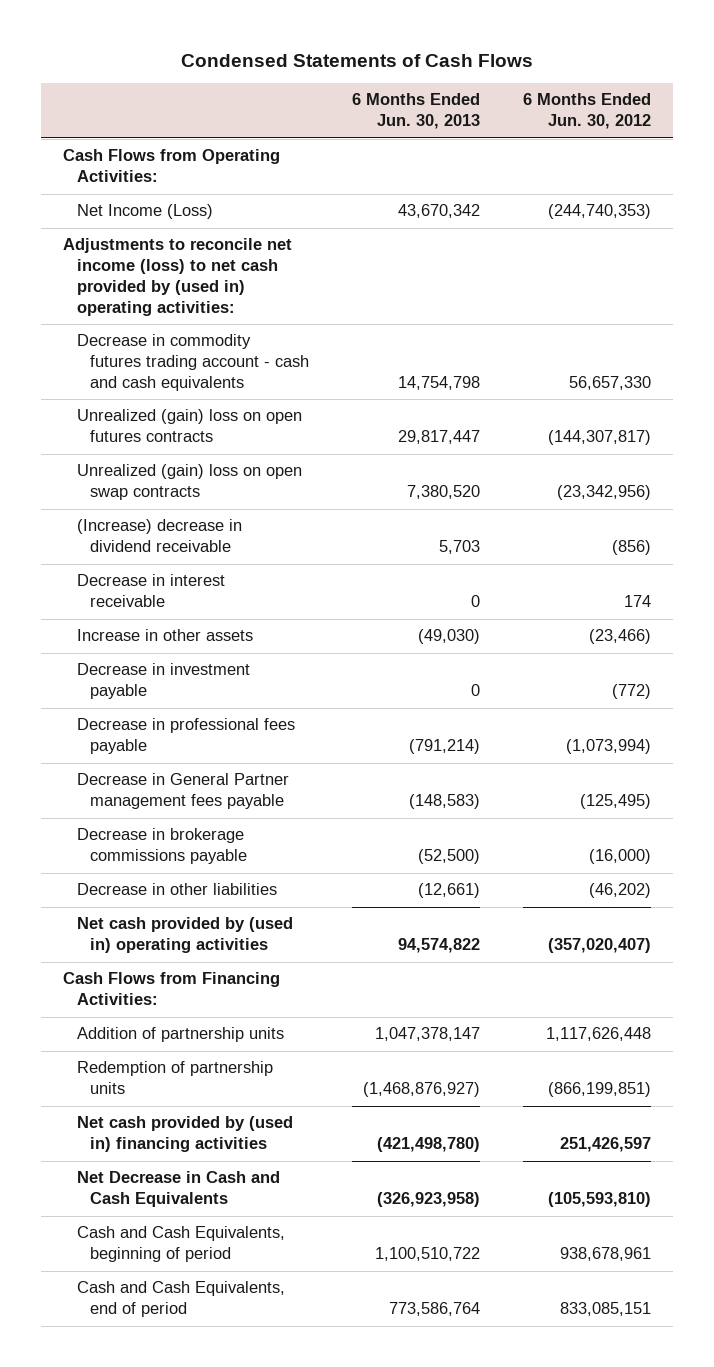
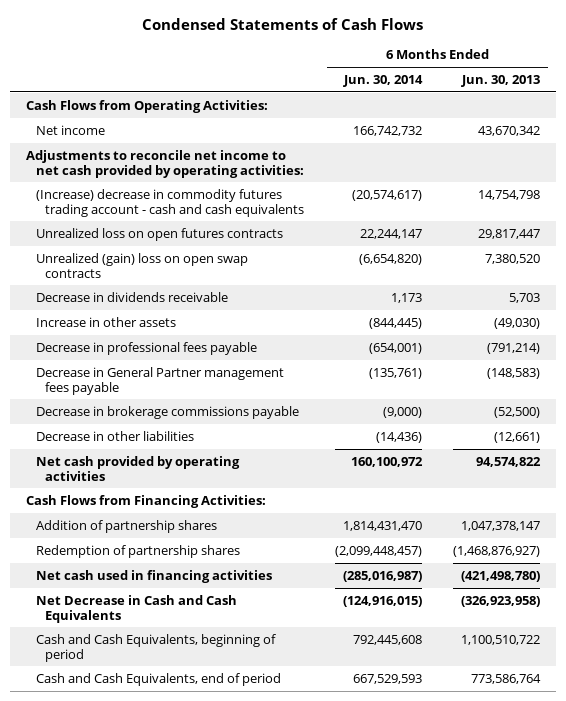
- | 6 Months Ended Jun. 30, 2013 | 6 Months Ended Jun. 30, 2012
+ | 6 Months Ended Jun. 30, 2014 | 6 Months Ended Jun. 30, 2013
- Net Income (Loss) | 43,670,342 | (244,740,353)
- Adjustments to reconcile net income (loss) to net cash provided by (used in) operating activities:
- Decrease in commodity futures trading account - cash and cash equivalents | 14,754,798 | 56,657,330
- Unrealized (gain) loss on open futures contracts | 29,817,447 | (144,307,817)
+ Net income | 166,742,732 | 43,670,342
+ Adjustments to reconcile net income to net cash provided by operating activities:
+ (Increase) decrease in commodity futures trading account - cash and cash equivalents | (20,574,617) | 14,754,798
+ Unrealized loss on open futures contracts | 22,244,147 | 29,817,447
- (Increase) decrease in dividend receivable | 5,703 | (856)
- Decrease in interest receivable | 0 | 174
+ Decrease in dividends receivable | 1,173 | 5,703
- Decrease in investment payable | 0 | (772)
- Net cash provided by (used in) operating activities | 94,574,822 | (357,020,407)
+ Net cash provided by operating activities | 160,100,972 | 94,574,822
- Addition of partnership units | 1,047,378,147 | 1,117,626,448
- Redemption of partnership units | (1,468,876,927) | (866,199,851)
- Net cash provided by (used in) financing activities | (421,498,780) | 251,426,597
+ Addition of partnership shares | 1,814,431,470 | 1,047,378,147
+ Redemption of partnership shares | (2,099,448,457) | (1,468,876,927)
+ Net cash used in financing activities | (285,016,987) | (421,498,780)

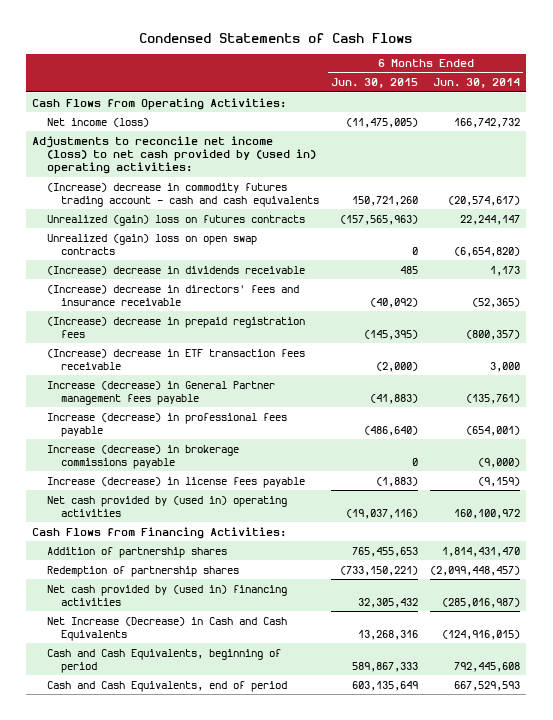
- | 6 Months Ended Jun. 30, 2014 | 6 Months Ended Jun. 30, 2013
+ | 6 Months Ended Jun. 30, 2015 | 6 Months Ended Jun. 30, 2014
- Net income | 166,742,732 | 43,670,342
- Adjustments to reconcile net income to net cash provided by operating activities:
+ Net income (loss) | (11,475,005) | 166,742,732
+ Adjustments to reconcile net income (loss) to net cash provided by (used in) operating activities:
- Unrealized loss on open futures contracts | 22,244,147 | 29,817,447
+ Unrealized (gain) loss on futures contracts | (157,565,963) | 22,244,147
- Decrease in dividends receivable | 1,173 | 5,703
- Increase in other assets | (844,445) | (49,030)
- Decrease in professional fees payable | (654,001) | (791,214)
- Decrease in General Partner management fees payable | (135,761) | (148,583)
- Decrease in brokerage commissions payable | (9,000) | (52,500)
- Decrease in other liabilities | (14,436) | (12,661)
- Net cash provided by operating activities | 160,100,972 | 94,574,822
+ (Increase) decrease in dividends receivable | 485 | 1,173
+ (Increase) decrease in directors' fees and insurance receivable | (40,092) | (52,365)
+ (Increase) decrease in prepaid registration fees | (145,395) | (800,357)
+ (Increase) decrease in ETF transaction fees receivable | (2,000) | 3,000
+ Increase (decrease) in General Partner management fees payable | (41,883) | (135,761)
+ Increase (decrease) in professional fees payable | (486,640) | (654,001)
+ Increase (decrease) in brokerage commissions payable | 0 | (9,000)
+ Increase (decrease) in license fees payable | (1,883) | (9,159)
+ Net cash provided by (used in) operating activities | (19,037,116) | 160,100,972
- Net cash used in financing activities | (285,016,987) | (421,498,780)
- Net Decrease in Cash and Cash Equivalents | (124,916,015) | (326,923,958)
+ Net cash provided by (used in) financing activities | 32,305,432 | (285,016,987)
+ Net Increase (Decrease) in Cash and Cash Equivalents | 13,268,316 | (124,916,015)

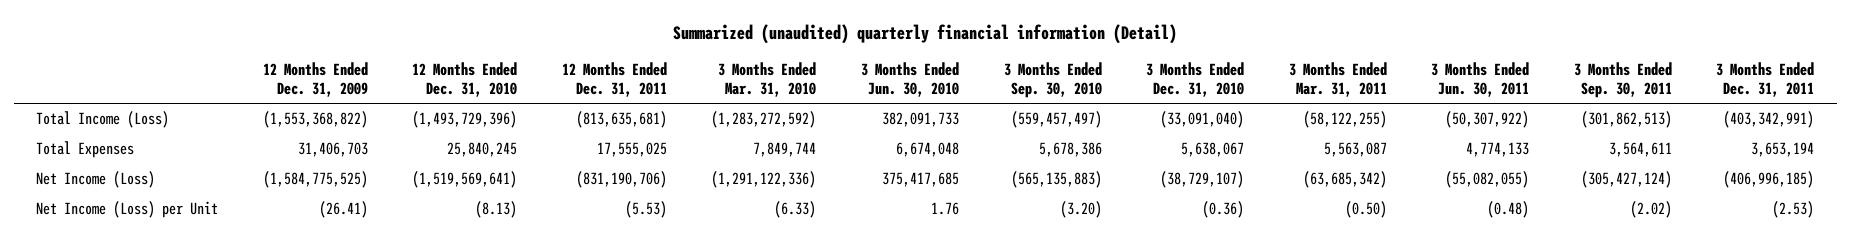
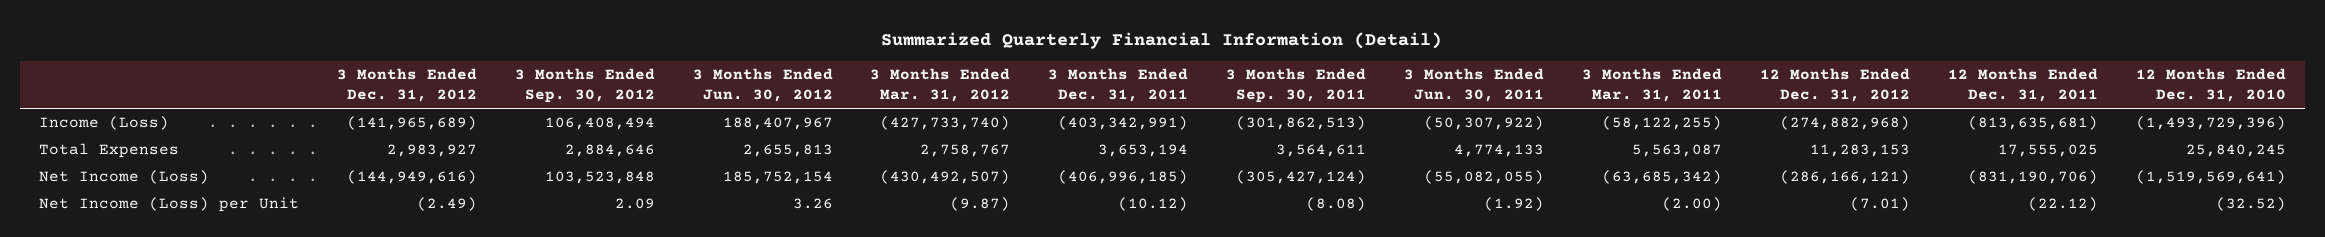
- Summarized (unaudited) quarterly financial information (Detail)
+ Summarized Quarterly Financial Information (Detail)
- | 12 Months Ended Dec. 31, 2009 | 12 Months Ended Dec. 31, 2010 | 12 Months Ended Dec. 31, 2011 | 3 Months Ended Mar. 31, 2010 | 3 Months Ended Jun. 30, 2010 | 3 Months Ended Sep. 30, 2010 | 3 Months Ended Dec. 31, 2010 | 3 Months Ended Mar. 31, 2011 | 3 Months Ended Jun. 30, 2011 | 3 Months Ended Sep. 30, 2011 | 3 Months Ended Dec. 31, 2011
+ | 3 Months Ended Dec. 31, 2012 | 3 Months Ended Sep. 30, 2012 | 3 Months Ended Jun. 30, 2012 | 3 Months Ended Mar. 31, 2012 | 3 Months Ended Dec. 31, 2011 | 3 Months Ended Sep. 30, 2011 | 3 Months Ended Jun. 30, 2011 | 3 Months Ended Mar. 31, 2011 | 12 Months Ended Dec. 31, 2012 | 12 Months Ended Dec. 31, 2011 | 12 Months Ended Dec. 31, 2010
- Total Income (Loss) | (1,553,368,822) | (1,493,729,396) | (813,635,681) | (1,283,272,592) | 382,091,733 | (559,457,497) | (33,091,040) | (58,122,255) | (50,307,922) | (301,862,513) | (403,342,991)
+ Income (Loss) | (141,965,689) | 106,408,494 | 188,407,967 | (427,733,740) | (403,342,991) | (301,862,513) | (50,307,922) | (58,122,255) | (274,882,968) | (813,635,681) | (1,493,729,396)
- Net Income (Loss) per Unit | (26.41) | (8.13) | (5.53) | (6.33) | 1.76 | (3.20) | (0.36) | (0.50) | (0.48) | (2.02) | (2.53)
+ Net Income (Loss) per Unit | (2.49) | 2.09 | 3.26 | (9.87) | (10.12) | (8.08) | (1.92) | (2.00) | (7.01) | (22.12) | (32.52)

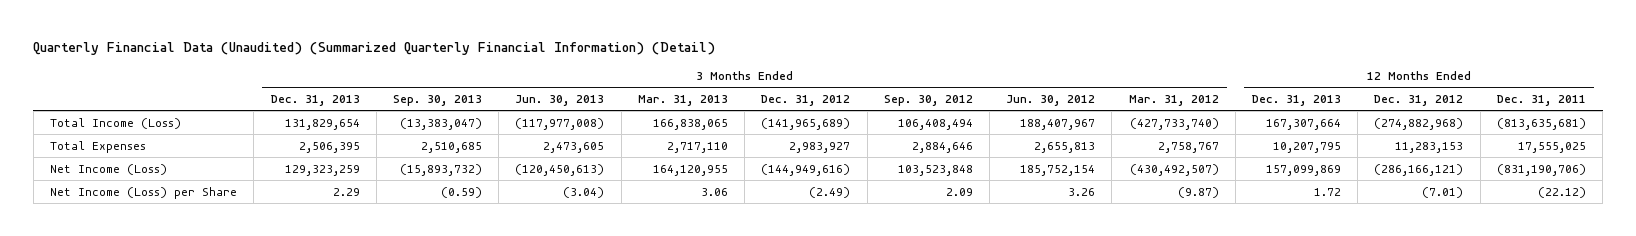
- Summarized Quarterly Financial Information (Detail)
+ Quarterly Financial Data (Unaudited) (Summarized Quarterly Financial Information) (Detail)
- | 3 Months Ended Dec. 31, 2012 | 3 Months Ended Sep. 30, 2012 | 3 Months Ended Jun. 30, 2012 | 3 Months Ended Mar. 31, 2012 | 3 Months Ended Dec. 31, 2011 | 3 Months Ended Sep. 30, 2011 | 3 Months Ended Jun. 30, 2011 | 3 Months Ended Mar. 31, 2011 | 12 Months Ended Dec. 31, 2012 | 12 Months Ended Dec. 31, 2011 | 12 Months Ended Dec. 31, 2010
+ | 3 Months Ended Dec. 31, 2013 | 3 Months Ended Sep. 30, 2013 | 3 Months Ended Jun. 30, 2013 | 3 Months Ended Mar. 31, 2013 | 3 Months Ended Dec. 31, 2012 | 3 Months Ended Sep. 30, 2012 | 3 Months Ended Jun. 30, 2012 | 3 Months Ended Mar. 31, 2012 | 12 Months Ended Dec. 31, 2013 | 12 Months Ended Dec. 31, 2012 | 12 Months Ended Dec. 31, 2011
- Income (Loss) | (141,965,689) | 106,408,494 | 188,407,967 | (427,733,740) | (403,342,991) | (301,862,513) | (50,307,922) | (58,122,255) | (274,882,968) | (813,635,681) | (1,493,729,396)
+ Total Income (Loss) | 131,829,654 | (13,383,047) | (117,977,008) | 166,838,065 | (141,965,689) | 106,408,494 | 188,407,967 | (427,733,740) | 167,307,664 | (274,882,968) | (813,635,681)
- Net Income (Loss) per Unit | (2.49) | 2.09 | 3.26 | (9.87) | (10.12) | (8.08) | (1.92) | (2.00) | (7.01) | (22.12) | (32.52)
+ Net Income (Loss) per Share | 2.29 | (0.59) | (3.04) | 3.06 | (2.49) | 2.09 | 3.26 | (9.87) | 1.72 | (7.01) | (22.12)

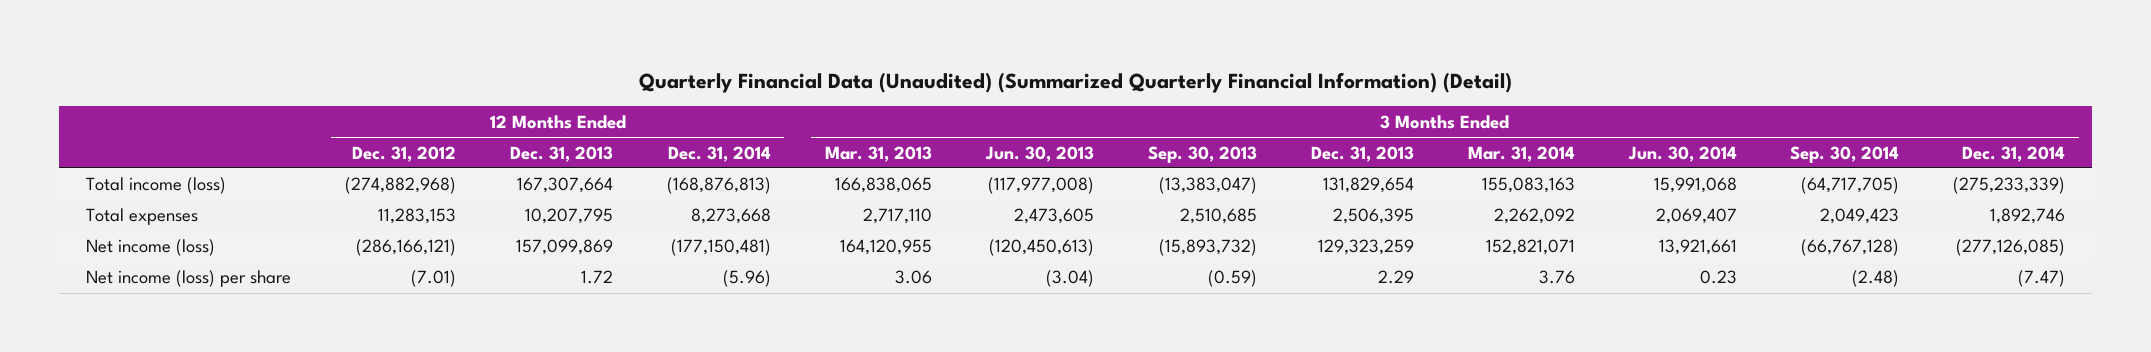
- | 3 Months Ended Dec. 31, 2013 | 3 Months Ended Sep. 30, 2013 | 3 Months Ended Jun. 30, 2013 | 3 Months Ended Mar. 31, 2013 | 3 Months Ended Dec. 31, 2012 | 3 Months Ended Sep. 30, 2012 | 3 Months Ended Jun. 30, 2012 | 3 Months Ended Mar. 31, 2012 | 12 Months Ended Dec. 31, 2013 | 12 Months Ended Dec. 31, 2012 | 12 Months Ended Dec. 31, 2011
+ | 12 Months Ended Dec. 31, 2012 | 12 Months Ended Dec. 31, 2013 | 12 Months Ended Dec. 31, 2014 | 3 Months Ended Mar. 31, 2013 | 3 Months Ended Jun. 30, 2013 | 3 Months Ended Sep. 30, 2013 | 3 Months Ended Dec. 31, 2013 | 3 Months Ended Mar. 31, 2014 | 3 Months Ended Jun. 30, 2014 | 3 Months Ended Sep. 30, 2014 | 3 Months Ended Dec. 31, 2014
- Total Income (Loss) | 131,829,654 | (13,383,047) | (117,977,008) | 166,838,065 | (141,965,689) | 106,408,494 | 188,407,967 | (427,733,740) | 167,307,664 | (274,882,968) | (813,635,681)
- Total Expenses | 2,506,395 | 2,510,685 | 2,473,605 | 2,717,110 | 2,983,927 | 2,884,646 | 2,655,813 | 2,758,767 | 10,207,795 | 11,283,153 | 17,555,025
- Net Income (Loss) | 129,323,259 | (15,893,732) | (120,450,613) | 164,120,955 | (144,949,616) | 103,523,848 | 185,752,154 | (430,492,507) | 157,099,869 | (286,166,121) | (831,190,706)
- Net Income (Loss) per Share | 2.29 | (0.59) | (3.04) | 3.06 | (2.49) | 2.09 | 3.26 | (9.87) | 1.72 | (7.01) | (22.12)
+ Total income (loss) | (274,882,968) | 167,307,664 | (168,876,813) | 166,838,065 | (117,977,008) | (13,383,047) | 131,829,654 | 155,083,163 | 15,991,068 | (64,717,705) | (275,233,339)
+ Total expenses | 11,283,153 | 10,207,795 | 8,273,668 | 2,717,110 | 2,473,605 | 2,510,685 | 2,506,395 | 2,262,092 | 2,069,407 | 2,049,423 | 1,892,746
+ Net income (loss) | (286,166,121) | 157,099,869 | (177,150,481) | 164,120,955 | (120,450,613) | (15,893,732) | 129,323,259 | 152,821,071 | 13,921,661 | (66,767,128) | (277,126,085)
+ Net income (loss) per share | (7.01) | 1.72 | (5.96) | 3.06 | (3.04) | (0.59) | 2.29 | 3.76 | 0.23 | (2.48) | (7.47)

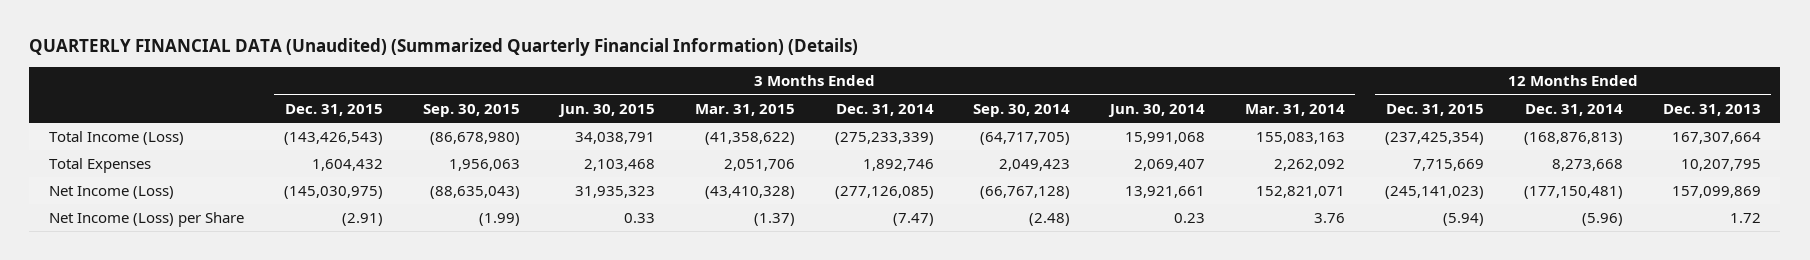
- Quarterly Financial Data (Unaudited) (Summarized Quarterly Financial Information) (Detail)
+ QUARTERLY FINANCIAL DATA (Unaudited) (Summarized Quarterly Financial Information) (Details)
- | 12 Months Ended Dec. 31, 2012 | 12 Months Ended Dec. 31, 2013 | 12 Months Ended Dec. 31, 2014 | 3 Months Ended Mar. 31, 2013 | 3 Months Ended Jun. 30, 2013 | 3 Months Ended Sep. 30, 2013 | 3 Months Ended Dec. 31, 2013 | 3 Months Ended Mar. 31, 2014 | 3 Months Ended Jun. 30, 2014 | 3 Months Ended Sep. 30, 2014 | 3 Months Ended Dec. 31, 2014
+ | 3 Months Ended Dec. 31, 2015 | 3 Months Ended Sep. 30, 2015 | 3 Months Ended Jun. 30, 2015 | 3 Months Ended Mar. 31, 2015 | 3 Months Ended Dec. 31, 2014 | 3 Months Ended Sep. 30, 2014 | 3 Months Ended Jun. 30, 2014 | 3 Months Ended Mar. 31, 2014 | 12 Months Ended Dec. 31, 2015 | 12 Months Ended Dec. 31, 2014 | 12 Months Ended Dec. 31, 2013
- Total income (loss) | (274,882,968) | 167,307,664 | (168,876,813) | 166,838,065 | (117,977,008) | (13,383,047) | 131,829,654 | 155,083,163 | 15,991,068 | (64,717,705) | (275,233,339)
- Total expenses | 11,283,153 | 10,207,795 | 8,273,668 | 2,717,110 | 2,473,605 | 2,510,685 | 2,506,395 | 2,262,092 | 2,069,407 | 2,049,423 | 1,892,746
- Net income (loss) | (286,166,121) | 157,099,869 | (177,150,481) | 164,120,955 | (120,450,613) | (15,893,732) | 129,323,259 | 152,821,071 | 13,921,661 | (66,767,128) | (277,126,085)
- Net income (loss) per share | (7.01) | 1.72 | (5.96) | 3.06 | (3.04) | (0.59) | 2.29 | 3.76 | 0.23 | (2.48) | (7.47)
+ Total Income (Loss) | (143,426,543) | (86,678,980) | 34,038,791 | (41,358,622) | (275,233,339) | (64,717,705) | 15,991,068 | 155,083,163 | (237,425,354) | (168,876,813) | 167,307,664
+ Total Expenses | 1,604,432 | 1,956,063 | 2,103,468 | 2,051,706 | 1,892,746 | 2,049,423 | 2,069,407 | 2,262,092 | 7,715,669 | 8,273,668 | 10,207,795
+ Net Income (Loss) | (145,030,975) | (88,635,043) | 31,935,323 | (43,410,328) | (277,126,085) | (66,767,128) | 13,921,661 | 152,821,071 | (245,141,023) | (177,150,481) | 157,099,869
+ Net Income (Loss) per Share | (2.91) | (1.99) | 0.33 | (1.37) | (7.47) | (2.48) | 0.23 | 3.76 | (5.94) | (5.96) | 1.72

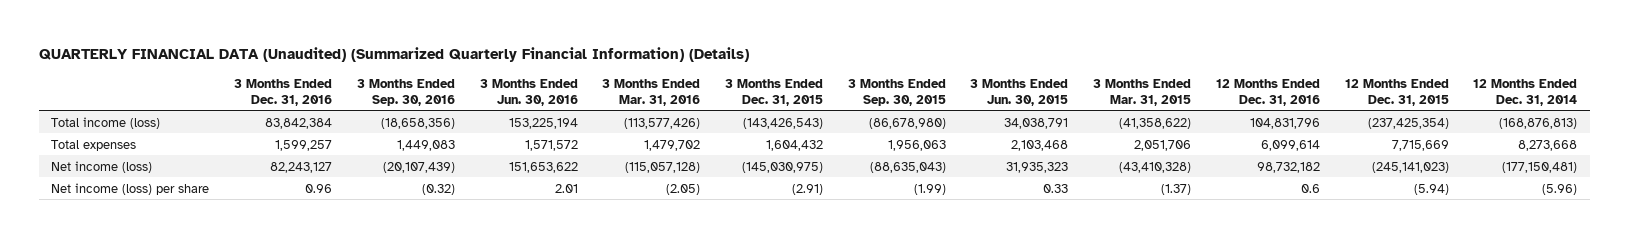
- | 3 Months Ended Dec. 31, 2015 | 3 Months Ended Sep. 30, 2015 | 3 Months Ended Jun. 30, 2015 | 3 Months Ended Mar. 31, 2015 | 3 Months Ended Dec. 31, 2014 | 3 Months Ended Sep. 30, 2014 | 3 Months Ended Jun. 30, 2014 | 3 Months Ended Mar. 31, 2014 | 12 Months Ended Dec. 31, 2015 | 12 Months Ended Dec. 31, 2014 | 12 Months Ended Dec. 31, 2013
+ | 3 Months Ended Dec. 31, 2016 | 3 Months Ended Sep. 30, 2016 | 3 Months Ended Jun. 30, 2016 | 3 Months Ended Mar. 31, 2016 | 3 Months Ended Dec. 31, 2015 | 3 Months Ended Sep. 30, 2015 | 3 Months Ended Jun. 30, 2015 | 3 Months Ended Mar. 31, 2015 | 12 Months Ended Dec. 31, 2016 | 12 Months Ended Dec. 31, 2015 | 12 Months Ended Dec. 31, 2014
- Total Income (Loss) | (143,426,543) | (86,678,980) | 34,038,791 | (41,358,622) | (275,233,339) | (64,717,705) | 15,991,068 | 155,083,163 | (237,425,354) | (168,876,813) | 167,307,664
- Total Expenses | 1,604,432 | 1,956,063 | 2,103,468 | 2,051,706 | 1,892,746 | 2,049,423 | 2,069,407 | 2,262,092 | 7,715,669 | 8,273,668 | 10,207,795
- Net Income (Loss) | (145,030,975) | (88,635,043) | 31,935,323 | (43,410,328) | (277,126,085) | (66,767,128) | 13,921,661 | 152,821,071 | (245,141,023) | (177,150,481) | 157,099,869
- Net Income (Loss) per Share | (2.91) | (1.99) | 0.33 | (1.37) | (7.47) | (2.48) | 0.23 | 3.76 | (5.94) | (5.96) | 1.72
+ Total income (loss) | 83,842,384 | (18,658,356) | 153,225,194 | (113,577,426) | (143,426,543) | (86,678,980) | 34,038,791 | (41,358,622) | 104,831,796 | (237,425,354) | (168,876,813)
+ Total expenses | 1,599,257 | 1,449,083 | 1,571,572 | 1,479,702 | 1,604,432 | 1,956,063 | 2,103,468 | 2,051,706 | 6,099,614 | 7,715,669 | 8,273,668
+ Net income (loss) | 82,243,127 | (20,107,439) | 151,653,622 | (115,057,128) | (145,030,975) | (88,635,043) | 31,935,323 | (43,410,328) | 98,732,182 | (245,141,023) | (177,150,481)
+ Net income (loss) per share | 0.96 | (0.32) | 2.01 | (2.05) | (2.91) | (1.99) | 0.33 | (1.37) | 0.6 | (5.94) | (5.96)

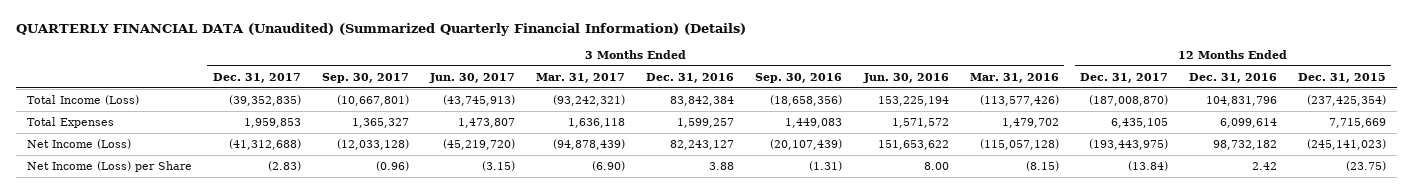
- | 3 Months Ended Dec. 31, 2016 | 3 Months Ended Sep. 30, 2016 | 3 Months Ended Jun. 30, 2016 | 3 Months Ended Mar. 31, 2016 | 3 Months Ended Dec. 31, 2015 | 3 Months Ended Sep. 30, 2015 | 3 Months Ended Jun. 30, 2015 | 3 Months Ended Mar. 31, 2015 | 12 Months Ended Dec. 31, 2016 | 12 Months Ended Dec. 31, 2015 | 12 Months Ended Dec. 31, 2014
+ | 3 Months Ended Dec. 31, 2017 | 3 Months Ended Sep. 30, 2017 | 3 Months Ended Jun. 30, 2017 | 3 Months Ended Mar. 31, 2017 | 3 Months Ended Dec. 31, 2016 | 3 Months Ended Sep. 30, 2016 | 3 Months Ended Jun. 30, 2016 | 3 Months Ended Mar. 31, 2016 | 12 Months Ended Dec. 31, 2017 | 12 Months Ended Dec. 31, 2016 | 12 Months Ended Dec. 31, 2015
- Total income (loss) | 83,842,384 | (18,658,356) | 153,225,194 | (113,577,426) | (143,426,543) | (86,678,980) | 34,038,791 | (41,358,622) | 104,831,796 | (237,425,354) | (168,876,813)
- Total expenses | 1,599,257 | 1,449,083 | 1,571,572 | 1,479,702 | 1,604,432 | 1,956,063 | 2,103,468 | 2,051,706 | 6,099,614 | 7,715,669 | 8,273,668
- Net income (loss) | 82,243,127 | (20,107,439) | 151,653,622 | (115,057,128) | (145,030,975) | (88,635,043) | 31,935,323 | (43,410,328) | 98,732,182 | (245,141,023) | (177,150,481)
- Net income (loss) per share | 0.96 | (0.32) | 2.01 | (2.05) | (2.91) | (1.99) | 0.33 | (1.37) | 0.6 | (5.94) | (5.96)
+ Total Income (Loss) | (39,352,835) | (10,667,801) | (43,745,913) | (93,242,321) | 83,842,384 | (18,658,356) | 153,225,194 | (113,577,426) | (187,008,870) | 104,831,796 | (237,425,354)
+ Total Expenses | 1,959,853 | 1,365,327 | 1,473,807 | 1,636,118 | 1,599,257 | 1,449,083 | 1,571,572 | 1,479,702 | 6,435,105 | 6,099,614 | 7,715,669
+ Net Income (Loss) | (41,312,688) | (12,033,128) | (45,219,720) | (94,878,439) | 82,243,127 | (20,107,439) | 151,653,622 | (115,057,128) | (193,443,975) | 98,732,182 | (245,141,023)
+ Net Income (Loss) per Share | (2.83) | (0.96) | (3.15) | (6.90) | 3.88 | (1.31) | 8.00 | (8.15) | (13.84) | 2.42 | (23.75)

